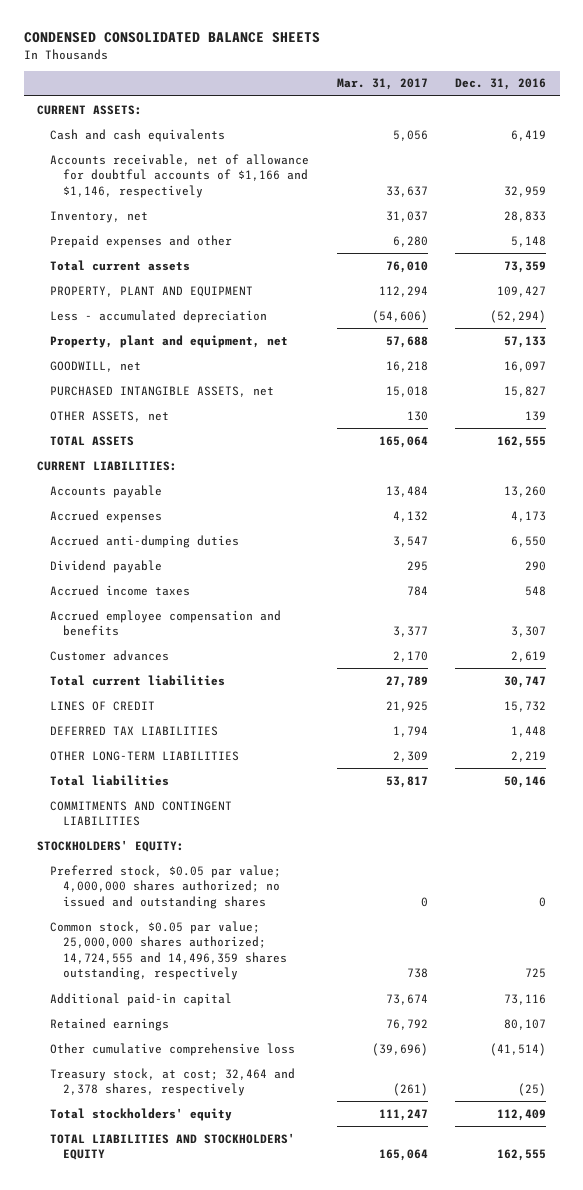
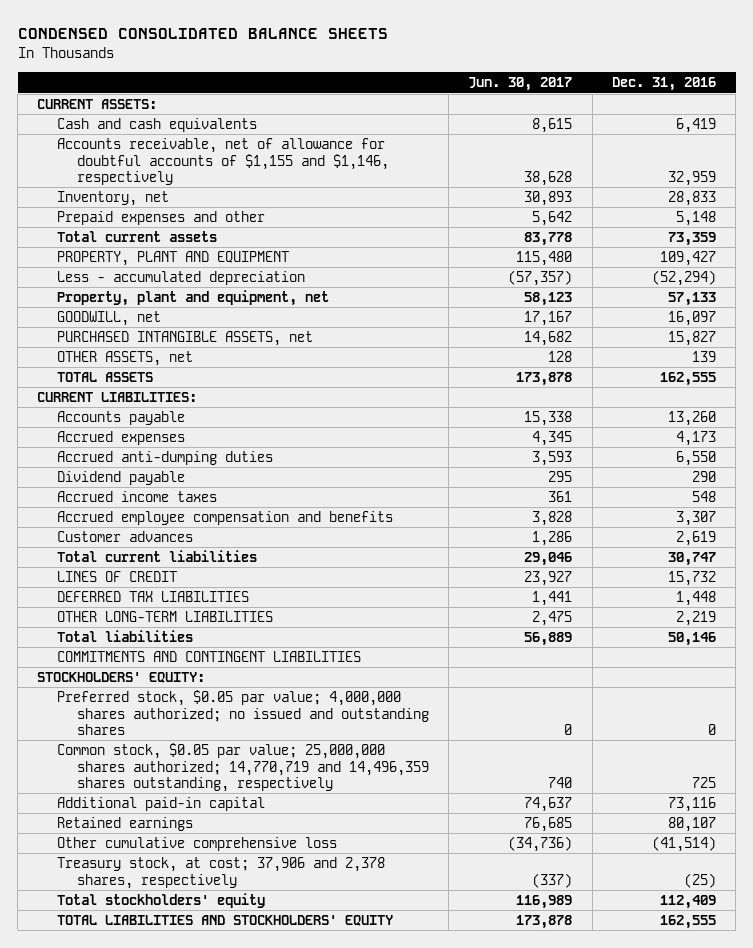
- | Mar. 31, 2017 | Dec. 31, 2016
+ | Jun. 30, 2017 | Dec. 31, 2016
- Accounts receivable, net of allowance for doubtful accounts of $1,166 and $1,146, respectively | 33,637 | 32,959
+ Accounts receivable, net of allowance for doubtful accounts of $1,155 and $1,146, respectively | 38,628 | 32,959
- Common stock, $0.05 par value; 25,000,000 shares authorized; 14,724,555 and 14,496,359 shares outstanding, respectively | 738 | 725
+ Common stock, $0.05 par value; 25,000,000 shares authorized; 14,770,719 and 14,496,359 shares outstanding, respectively | 740 | 725
- Treasury stock, at cost; 32,464 and 2,378 shares, respectively | (261) | (25)
+ Treasury stock, at cost; 37,906 and 2,378 shares, respectively | (337) | (25)

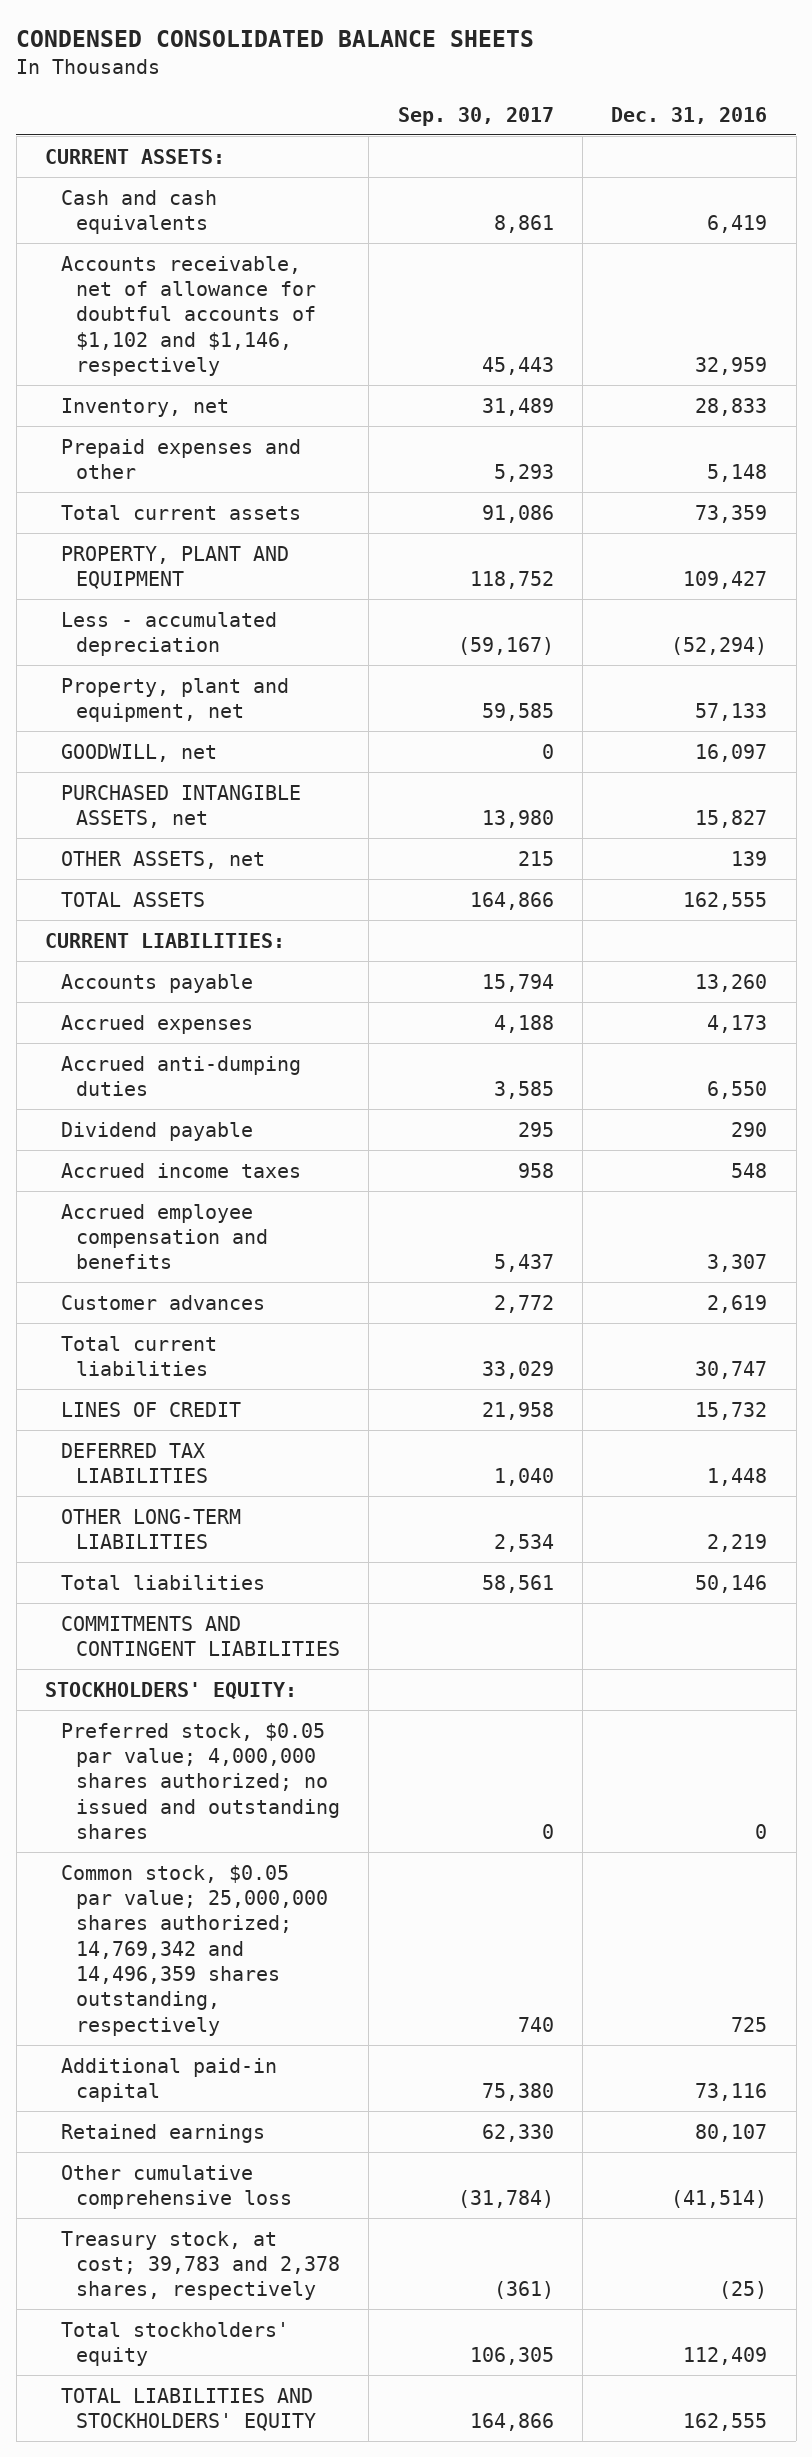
- | Jun. 30, 2017 | Dec. 31, 2016
+ | Sep. 30, 2017 | Dec. 31, 2016
- Accounts receivable, net of allowance for doubtful accounts of $1,155 and $1,146, respectively | 38,628 | 32,959
+ Accounts receivable, net of allowance for doubtful accounts of $1,102 and $1,146, respectively | 45,443 | 32,959
- Common stock, $0.05 par value; 25,000,000 shares authorized; 14,770,719 and 14,496,359 shares outstanding, respectively | 740 | 725
+ Common stock, $0.05 par value; 25,000,000 shares authorized; 14,769,342 and 14,496,359 shares outstanding, respectively | 740 | 725
- Treasury stock, at cost; 37,906 and 2,378 shares, respectively | (337) | (25)
+ Treasury stock, at cost; 39,783 and 2,378 shares, respectively | (361) | (25)

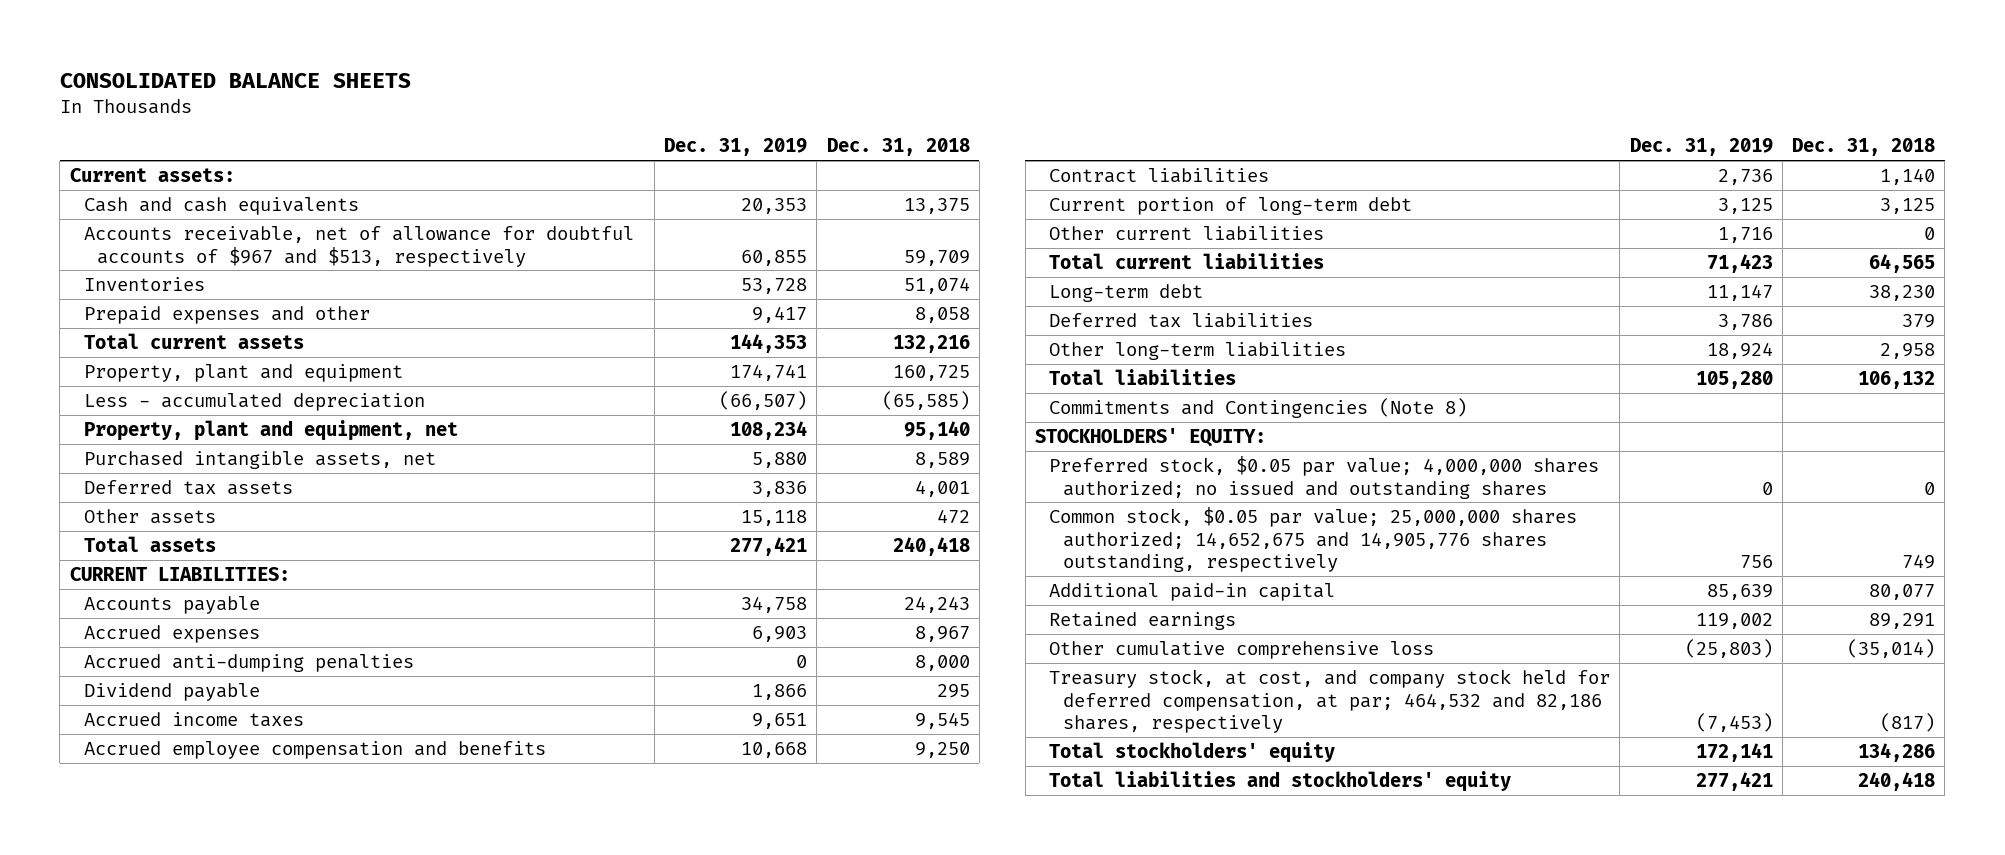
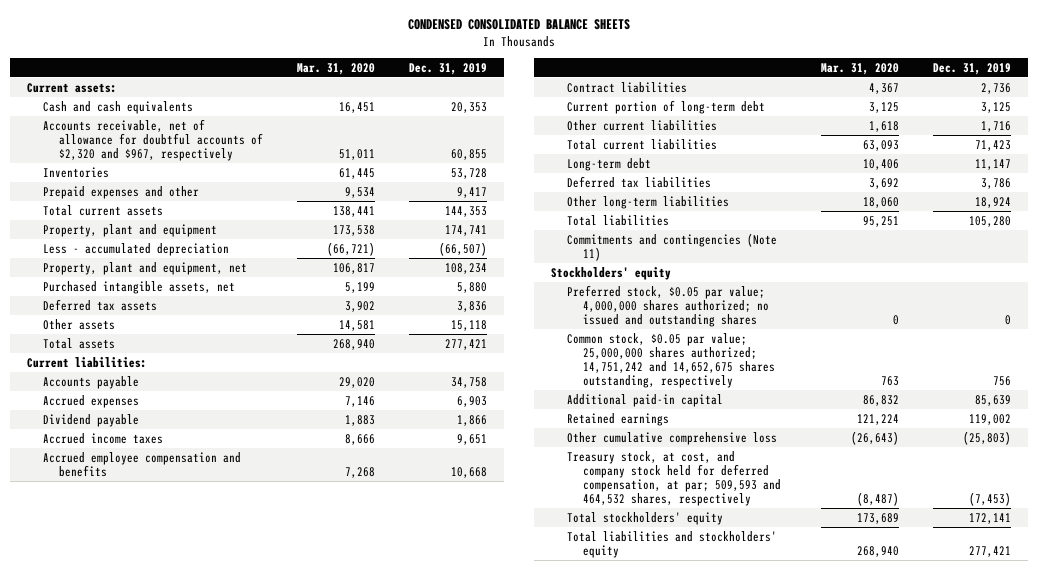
- CONSOLIDATED BALANCE SHEETS
+ CONDENSED CONSOLIDATED BALANCE SHEETS
- | Dec. 31, 2019 | Dec. 31, 2018
+ | Mar. 31, 2020 | Dec. 31, 2019
- Accounts receivable, net of allowance for doubtful accounts of $967 and $513, respectively | 60,855 | 59,709
+ Accounts receivable, net of allowance for doubtful accounts of $2,320 and $967, respectively | 51,011 | 60,855
- CURRENT LIABILITIES:
+ Current liabilities:
- Accrued anti-dumping penalties | 0 | 8,000
- Commitments and Contingencies (Note 8)
- STOCKHOLDERS' EQUITY:
+ Commitments and contingencies (Note 11)
+ Stockholders' equity
- Common stock, $0.05 par value; 25,000,000 shares authorized; 14,652,675 and 14,905,776 shares outstanding, respectively | 756 | 749
+ Common stock, $0.05 par value; 25,000,000 shares authorized; 14,751,242 and 14,652,675 shares outstanding, respectively | 763 | 756
- Treasury stock, at cost, and company stock held for deferred compensation, at par; 464,532 and 82,186 shares, respectively | (7,453) | (817)
+ Treasury stock, at cost, and company stock held for deferred compensation, at par; 509,593 and 464,532 shares, respectively | (8,487) | (7,453)

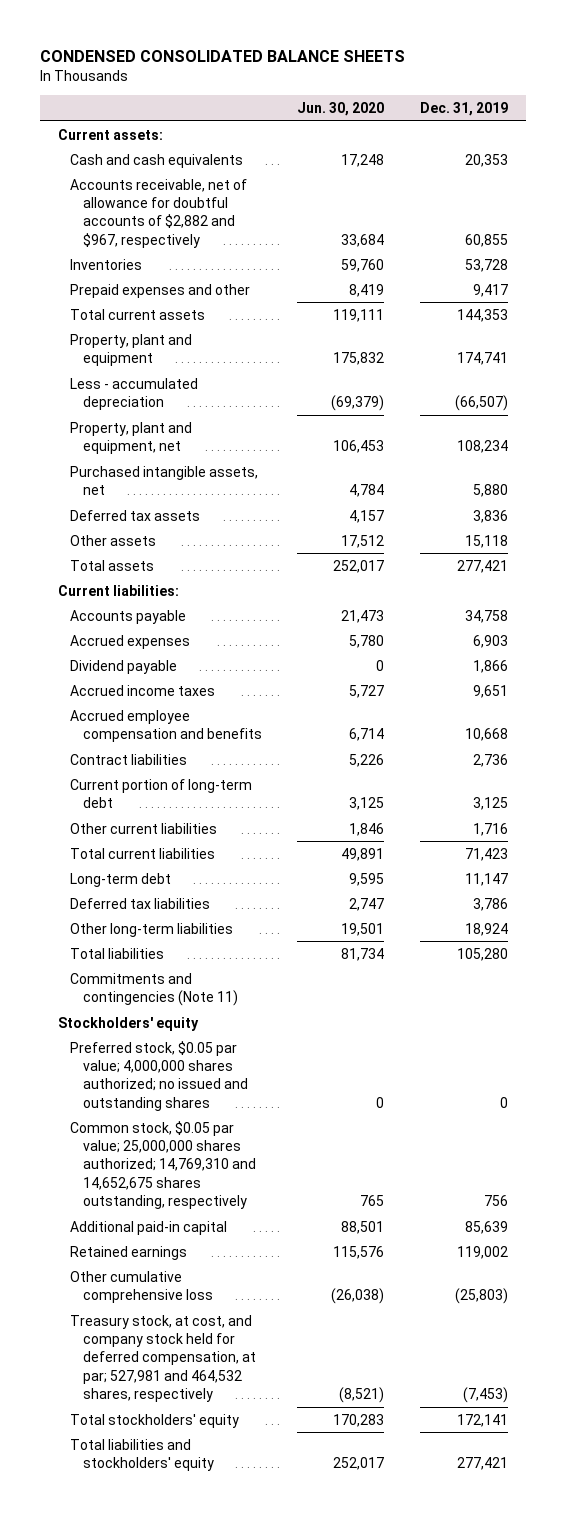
- | Mar. 31, 2020 | Dec. 31, 2019
+ | Jun. 30, 2020 | Dec. 31, 2019
- Accounts receivable, net of allowance for doubtful accounts of $2,320 and $967, respectively | 51,011 | 60,855
+ Accounts receivable, net of allowance for doubtful accounts of $2,882 and $967, respectively | 33,684 | 60,855
- Common stock, $0.05 par value; 25,000,000 shares authorized; 14,751,242 and 14,652,675 shares outstanding, respectively | 763 | 756
+ Common stock, $0.05 par value; 25,000,000 shares authorized; 14,769,310 and 14,652,675 shares outstanding, respectively | 765 | 756
- Treasury stock, at cost, and company stock held for deferred compensation, at par; 509,593 and 464,532 shares, respectively | (8,487) | (7,453)
+ Treasury stock, at cost, and company stock held for deferred compensation, at par; 527,981 and 464,532 shares, respectively | (8,521) | (7,453)

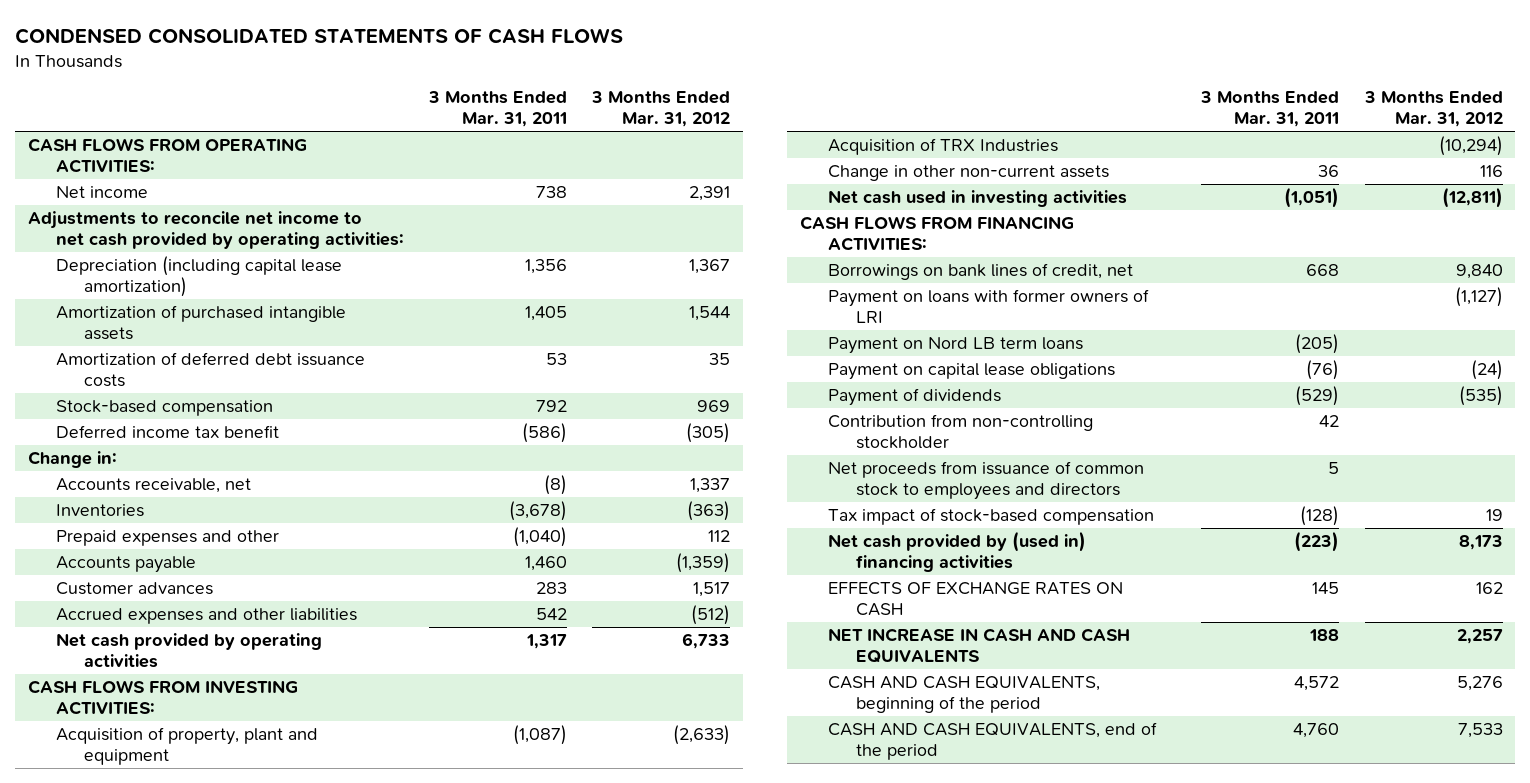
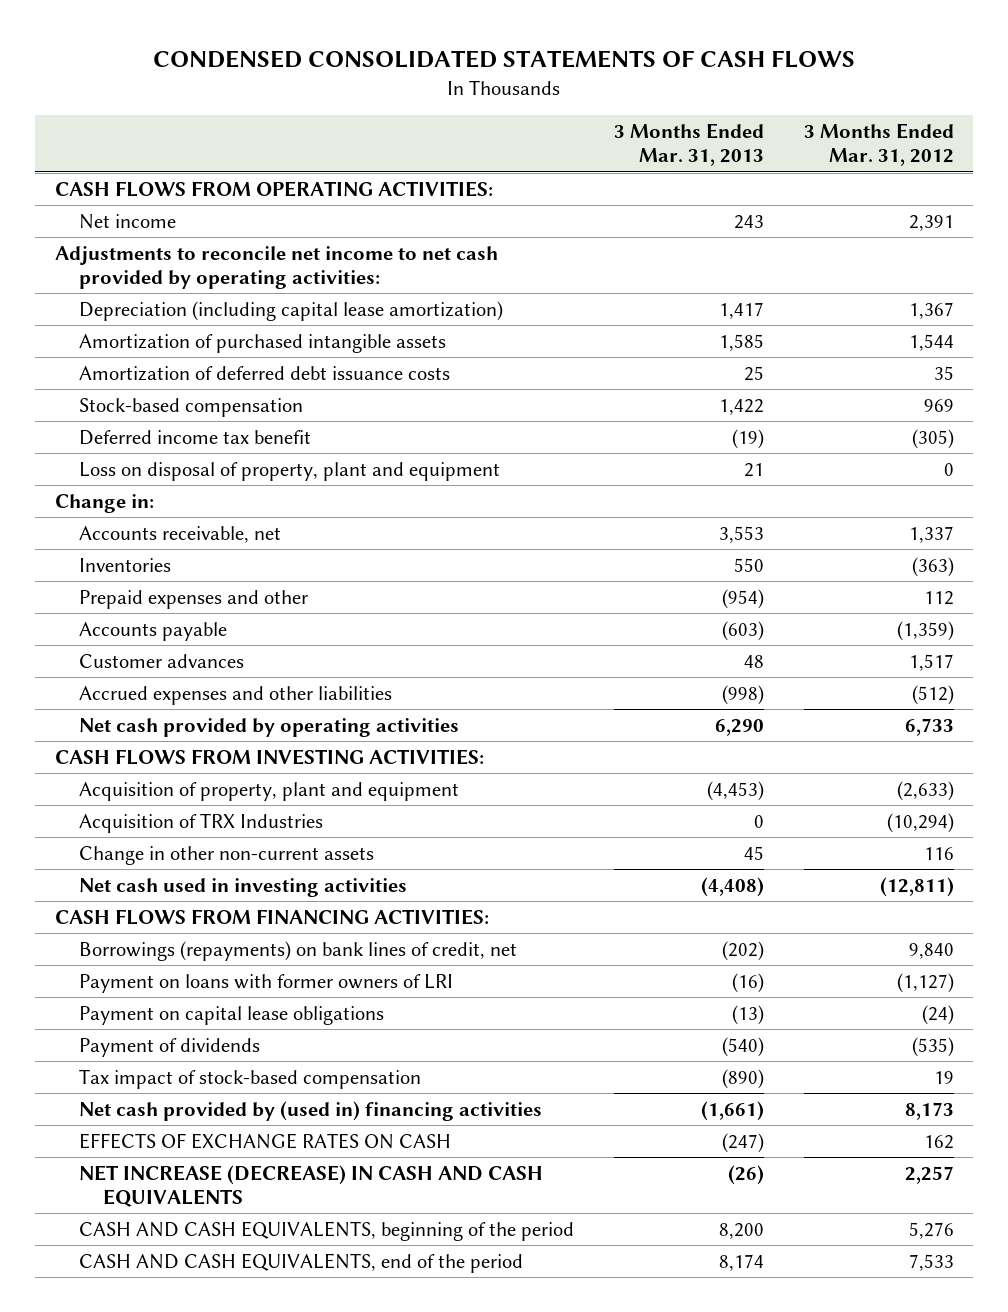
- | 3 Months Ended Mar. 31, 2011 | 3 Months Ended Mar. 31, 2012
+ | 3 Months Ended Mar. 31, 2013 | 3 Months Ended Mar. 31, 2012
+ Loss on disposal of property, plant and equipment | 21 | 0
- Borrowings on bank lines of credit, net | 668 | 9,840
+ Borrowings (repayments) on bank lines of credit, net | (202) | 9,840
- Payment on Nord LB term loans | (205) |
- Contribution from non-controlling stockholder | 42 |
- Net proceeds from issuance of common stock to employees and directors | 5 |
- NET INCREASE IN CASH AND CASH EQUIVALENTS | 188 | 2,257
+ NET INCREASE (DECREASE) IN CASH AND CASH EQUIVALENTS | (26) | 2,257

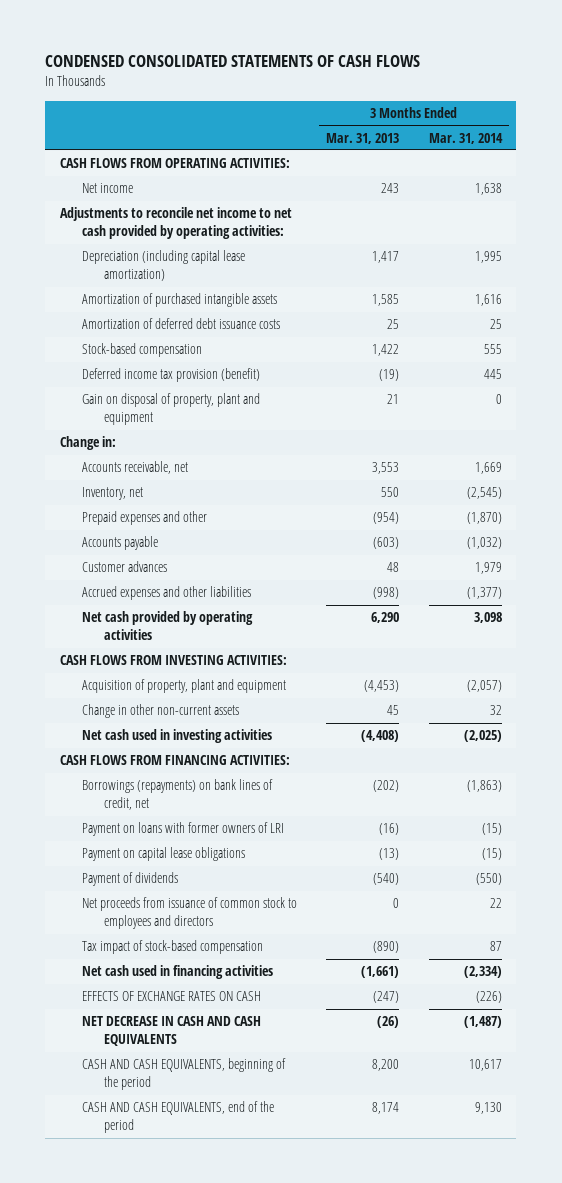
- | 3 Months Ended Mar. 31, 2013 | 3 Months Ended Mar. 31, 2012
+ | 3 Months Ended Mar. 31, 2013 | 3 Months Ended Mar. 31, 2014
- Deferred income tax benefit | (19) | (305)
- Loss on disposal of property, plant and equipment | 21 | 0
+ Deferred income tax provision (benefit) | (19) | 445
+ Gain on disposal of property, plant and equipment | 21 | 0
- Inventories | 550 | (363)
+ Inventory, net | 550 | (2,545)
- Acquisition of TRX Industries | 0 | (10,294)
+ Net proceeds from issuance of common stock to employees and directors | 0 | 22
- Net cash provided by (used in) financing activities | (1,661) | 8,173
+ Net cash used in financing activities | (1,661) | (2,334)
- NET INCREASE (DECREASE) IN CASH AND CASH EQUIVALENTS | (26) | 2,257
+ NET DECREASE IN CASH AND CASH EQUIVALENTS | (26) | (1,487)

